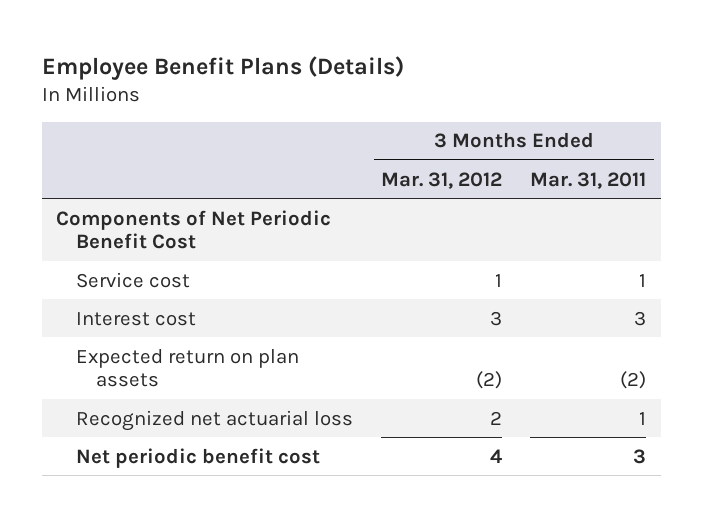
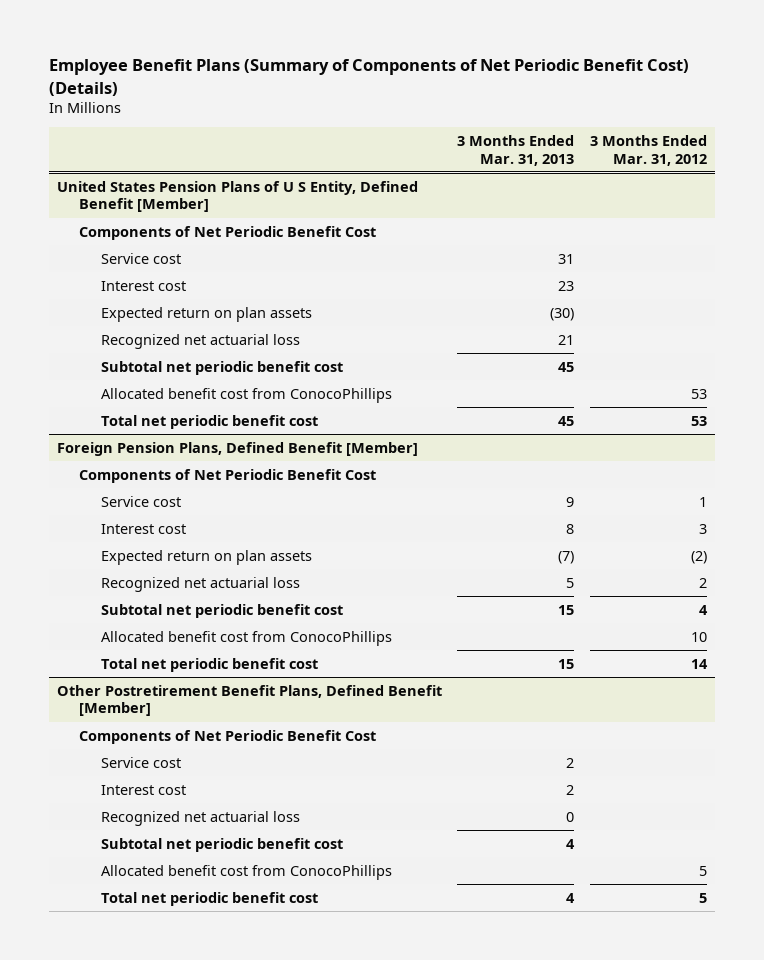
- Employee Benefit Plans (Details)
+ Employee Benefit Plans (Summary of Components of Net Periodic Benefit Cost) (Details)
- | 3 Months Ended Mar. 31, 2012 | 3 Months Ended Mar. 31, 2011
+ | 3 Months Ended Mar. 31, 2013 | 3 Months Ended Mar. 31, 2012
+ United States Pension Plans of U S Entity, Defined Benefit [Member]
+ Components of Net Periodic Benefit Cost
+ Service cost | 31 |
+ Interest cost | 23 |
+ Expected return on plan assets | (30) |
+ Recognized net actuarial loss | 21 |
+ Subtotal net periodic benefit cost | 45 |
+ Allocated benefit cost from ConocoPhillips | | 53
+ Total net periodic benefit cost | 45 | 53
+ Foreign Pension Plans, Defined Benefit [Member]
- Net periodic benefit cost | 4 | 3
+ Subtotal net periodic benefit cost | 15 | 4
+ Allocated benefit cost from ConocoPhillips | | 10
+ Total net periodic benefit cost | 15 | 14
+ Other Postretirement Benefit Plans, Defined Benefit [Member]
+ Components of Net Periodic Benefit Cost
+ Service cost | 2 |
+ Interest cost | 2 |
+ Recognized net actuarial loss | 0 |
+ Subtotal net periodic benefit cost | 4 |
+ Allocated benefit cost from ConocoPhillips | | 5
+ Total net periodic benefit cost | 4 | 5

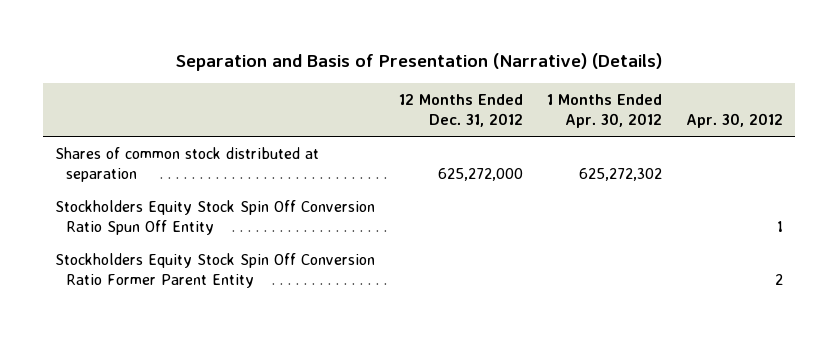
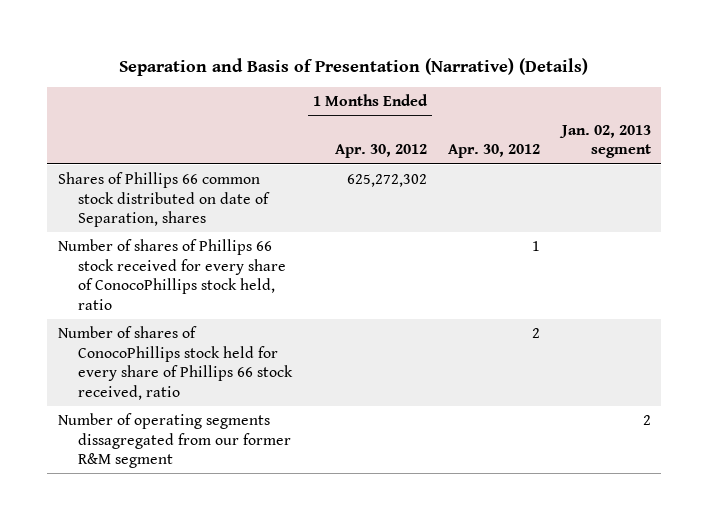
- | 12 Months Ended Dec. 31, 2012 | 1 Months Ended Apr. 30, 2012 | Apr. 30, 2012
+ | 1 Months Ended Apr. 30, 2012 | Apr. 30, 2012 | Jan. 02, 2013 segment
- Shares of common stock distributed at separation | 625,272,000 | 625,272,302 |
- Stockholders Equity Stock Spin Off Conversion Ratio Spun Off Entity | | | 1
- Stockholders Equity Stock Spin Off Conversion Ratio Former Parent Entity | | | 2
+ Shares of Phillips 66 common stock distributed on date of Separation, shares | 625,272,302 | |
+ Number of shares of Phillips 66 stock received for every share of ConocoPhillips stock held, ratio | | 1 |
+ Number of shares of ConocoPhillips stock held for every share of Phillips 66 stock received, ratio | | 2 |
+ Number of operating segments dissagregated from our former R&M segment | | | 2

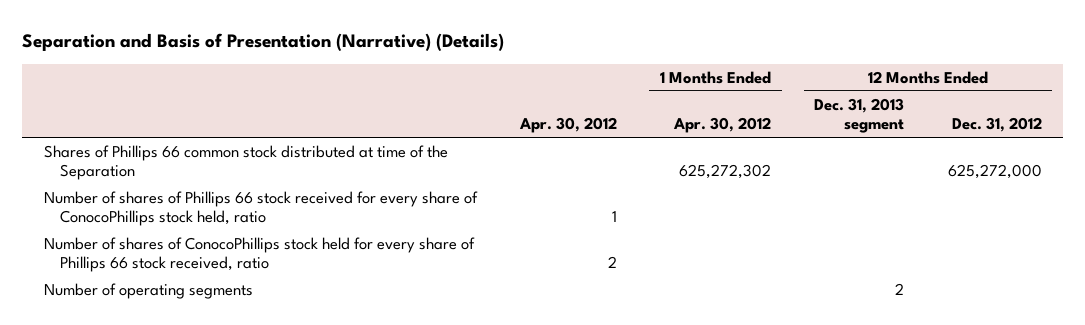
- | 1 Months Ended Apr. 30, 2012 | Apr. 30, 2012 | Jan. 02, 2013 segment
+ | Apr. 30, 2012 | 1 Months Ended Apr. 30, 2012 | 12 Months Ended Dec. 31, 2013 segment | 12 Months Ended Dec. 31, 2012
- Shares of Phillips 66 common stock distributed on date of Separation, shares | 625,272,302 | |
+ Shares of Phillips 66 common stock distributed at time of the Separation | | 625,272,302 | | 625,272,000
- Number of operating segments dissagregated from our former R&M segment | | | 2
+ Number of operating segments | | | 2 |

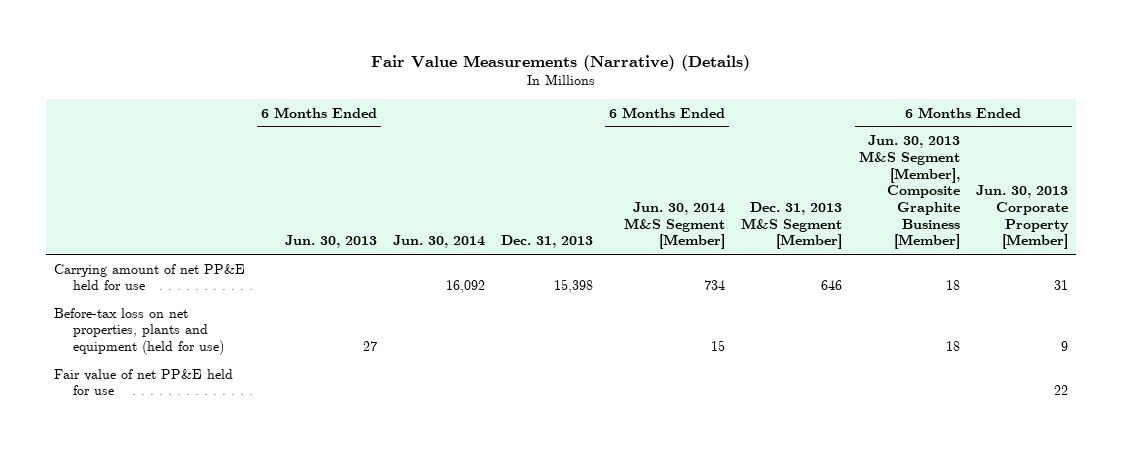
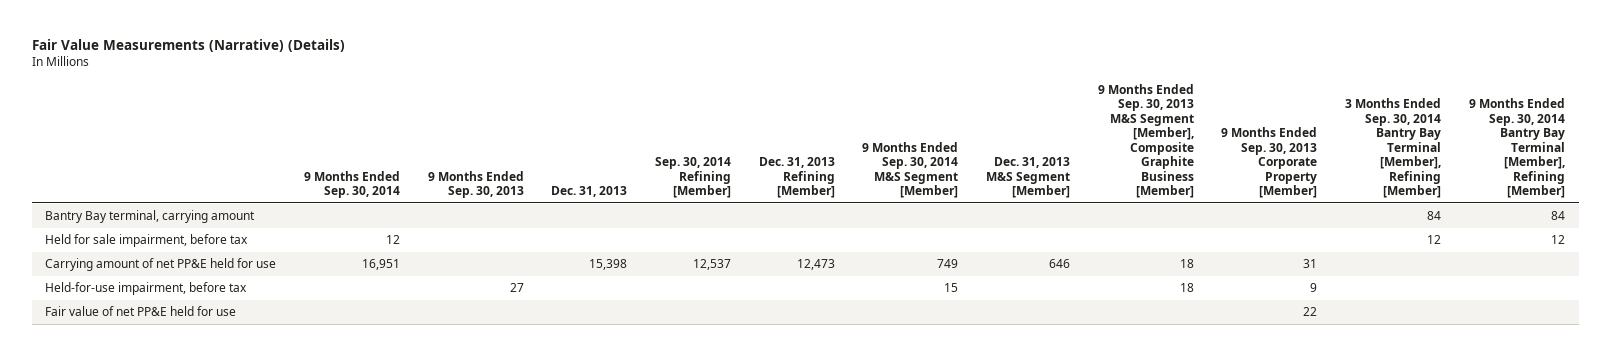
- | 6 Months Ended Jun. 30, 2013 | Jun. 30, 2014 | Dec. 31, 2013 | 6 Months Ended Jun. 30, 2014 M&S Segment [Member] | Dec. 31, 2013 M&S Segment [Member] | 6 Months Ended Jun. 30, 2013 M&S Segment [Member], Composite Graphite Business [Member] | 6 Months Ended Jun. 30, 2013 Corporate Property [Member]
+ | 9 Months Ended Sep. 30, 2014 | 9 Months Ended Sep. 30, 2013 | Dec. 31, 2013 | Sep. 30, 2014 Refining [Member] | Dec. 31, 2013 Refining [Member] | 9 Months Ended Sep. 30, 2014 M&S Segment [Member] | Dec. 31, 2013 M&S Segment [Member] | 9 Months Ended Sep. 30, 2013 M&S Segment [Member], Composite Graphite Business [Member] | 9 Months Ended Sep. 30, 2013 Corporate Property [Member] | 3 Months Ended Sep. 30, 2014 Bantry Bay Terminal [Member], Refining [Member] | 9 Months Ended Sep. 30, 2014 Bantry Bay Terminal [Member], Refining [Member]
+ Bantry Bay terminal, carrying amount | | | | | | | | | | 84 | 84
+ Held for sale impairment, before tax | 12 | | | | | | | | | 12 | 12
- Before-tax loss on net properties, plants and equipment (held for use) | 27 | | | 15 | | 18 | 9
+ Held-for-use impairment, before tax | | 27 | | | | 15 | | 18 | 9 | |

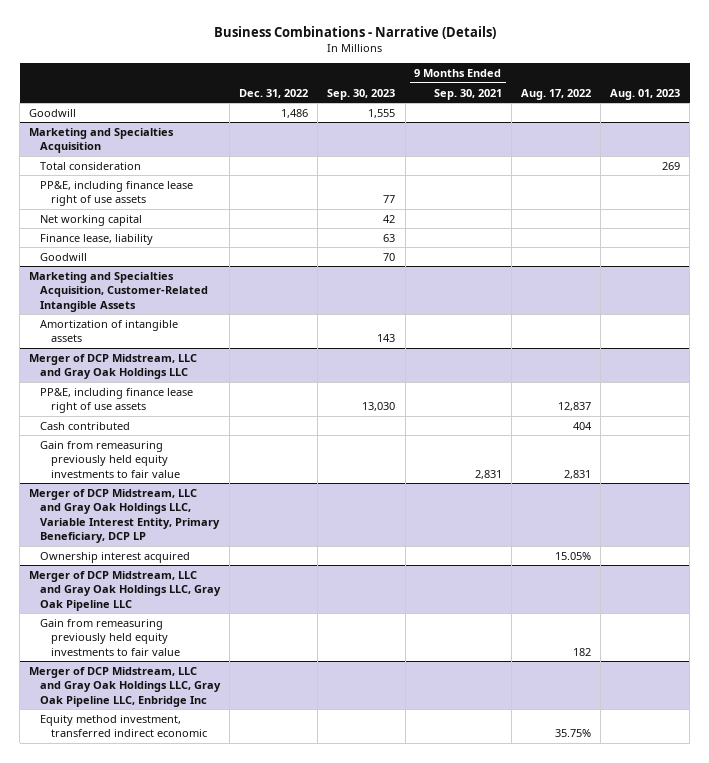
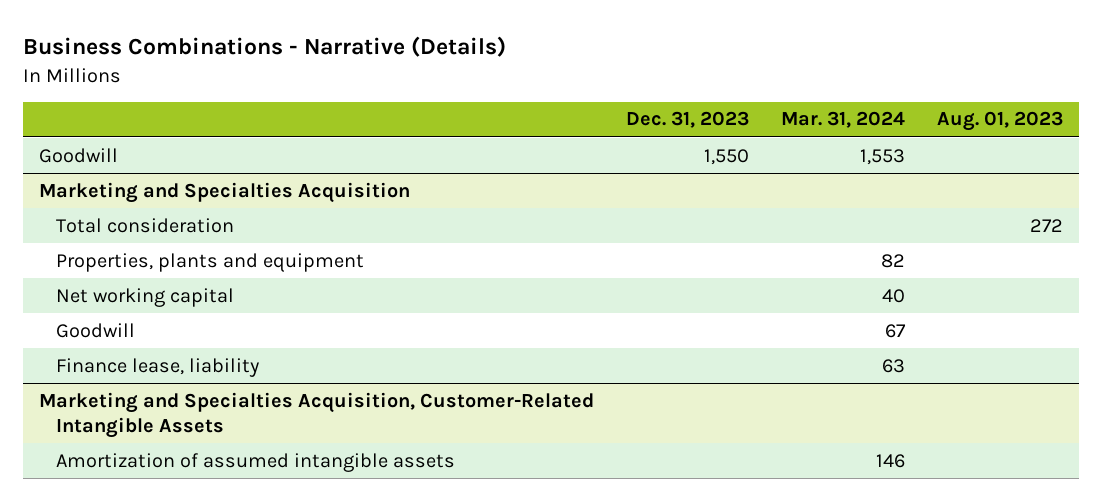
- | Dec. 31, 2022 | Sep. 30, 2023 | 9 Months Ended Sep. 30, 2021 | Aug. 17, 2022 | Aug. 01, 2023
+ | Dec. 31, 2023 | Mar. 31, 2024 | Aug. 01, 2023
@ Marketing and Specialties Acquisition
- Total consideration | | | | | 269
- PP&E, including finance lease right of use assets | | 77 | | |
+ Total consideration | | | 272
+ Properties, plants and equipment | | 82 |
moved down: Finance lease, liability | | 63 |
@ Marketing and Specialties Acquisition, Customer-Related Intangible Assets
- Amortization of intangible assets | | 143 | | |
- Merger of DCP Midstream, LLC and Gray Oak Holdings LLC
- PP&E, including finance lease right of use assets | | 13,030 | | 12,837 |
- Cash contributed | | | | 404 |
- Gain from remeasuring previously held equity investments to fair value | | | 2,831 | 2,831 |
- Merger of DCP Midstream, LLC and Gray Oak Holdings LLC, Variable Interest Entity, Primary Beneficiary, DCP LP
- Ownership interest acquired | | | | 15.05% |
- Merger of DCP Midstream, LLC and Gray Oak Holdings LLC, Gray Oak Pipeline LLC
- Gain from remeasuring previously held equity investments to fair value | | | | 182 |
- Merger of DCP Midstream, LLC and Gray Oak Holdings LLC, Gray Oak Pipeline LLC, Enbridge Inc
- Equity method investment, transferred indirect economic | | | | 35.75% |
@ Marketing and Specialties Acquisition, Customer-Related Intangible Assets
+ Amortization of assumed intangible assets | | 146 |

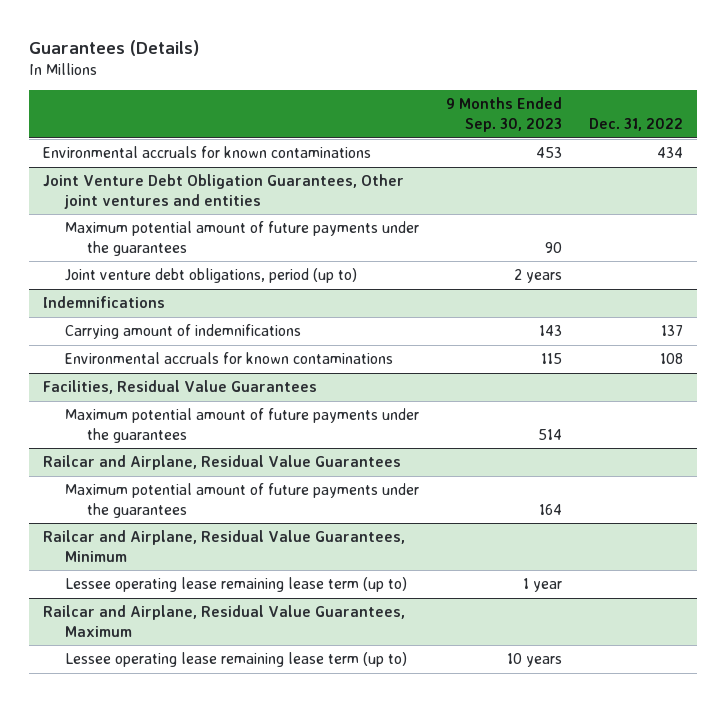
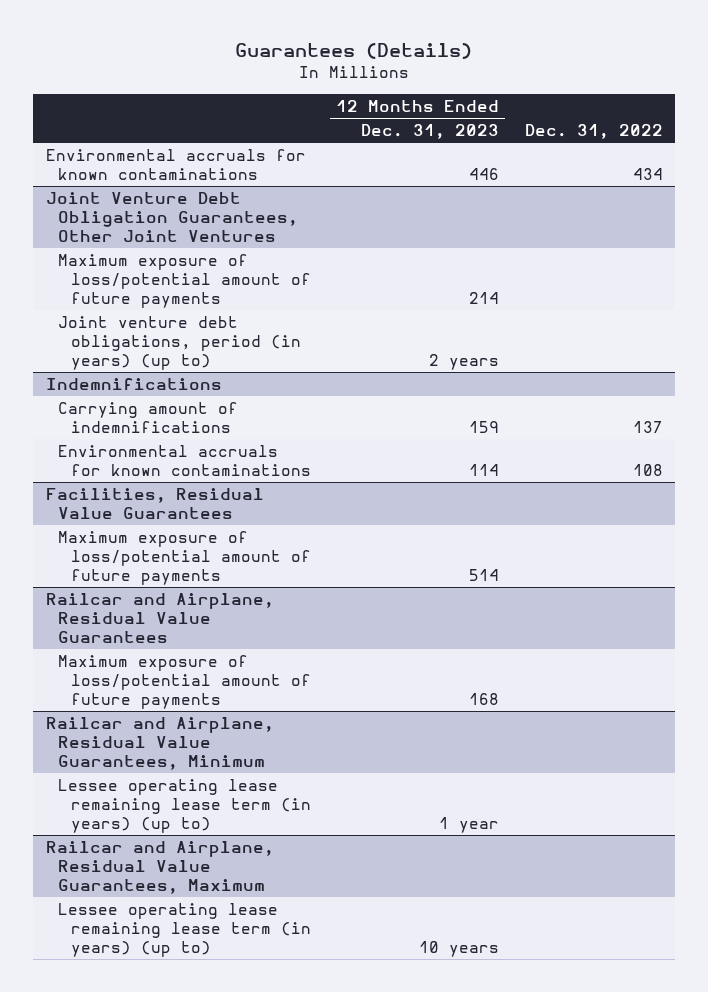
- | 9 Months Ended Sep. 30, 2023 | Dec. 31, 2022
+ | 12 Months Ended Dec. 31, 2023 | Dec. 31, 2022
- Joint Venture Debt Obligation Guarantees, Other joint ventures and entities
- Maximum potential amount of future payments under the guarantees | 90 |
- Joint venture debt obligations, period (up to) | 2 years |
+ Joint Venture Debt Obligation Guarantees, Other Joint Ventures
+ Maximum exposure of loss/potential amount of future payments | 214 |
+ Joint venture debt obligations, period (in years) (up to) | 2 years |
@ Facilities, Residual Value Guarantees
- Maximum potential amount of future payments under the guarantees | 514 |
+ Maximum exposure of loss/potential amount of future payments | 514 |
@ Railcar and Airplane, Residual Value Guarantees
- Maximum potential amount of future payments under the guarantees | 164 |
+ Maximum exposure of loss/potential amount of future payments | 168 |
@ Railcar and Airplane, Residual Value Guarantees, Minimum
- Lessee operating lease remaining lease term (up to) | 1 year |
+ Lessee operating lease remaining lease term (in years) (up to) | 1 year |
@ Railcar and Airplane, Residual Value Guarantees, Maximum
- Lessee operating lease remaining lease term (up to) | 10 years |
+ Lessee operating lease remaining lease term (in years) (up to) | 10 years |

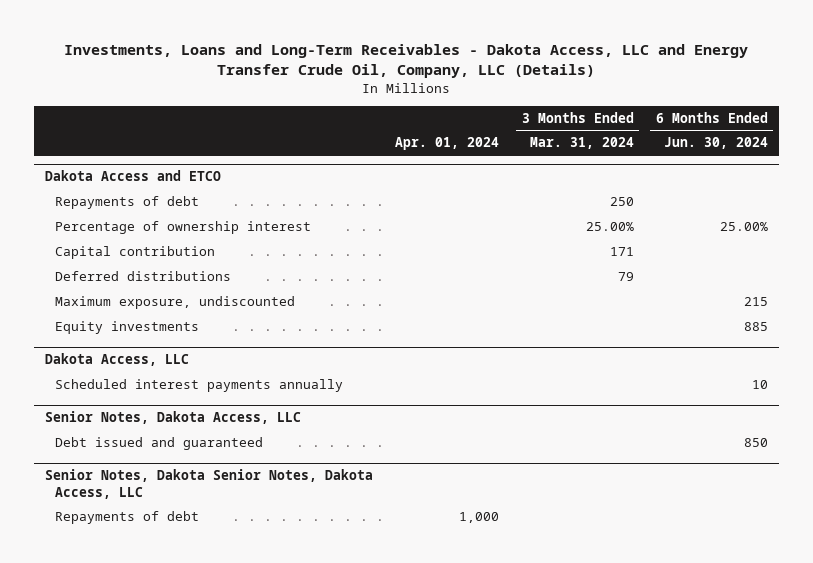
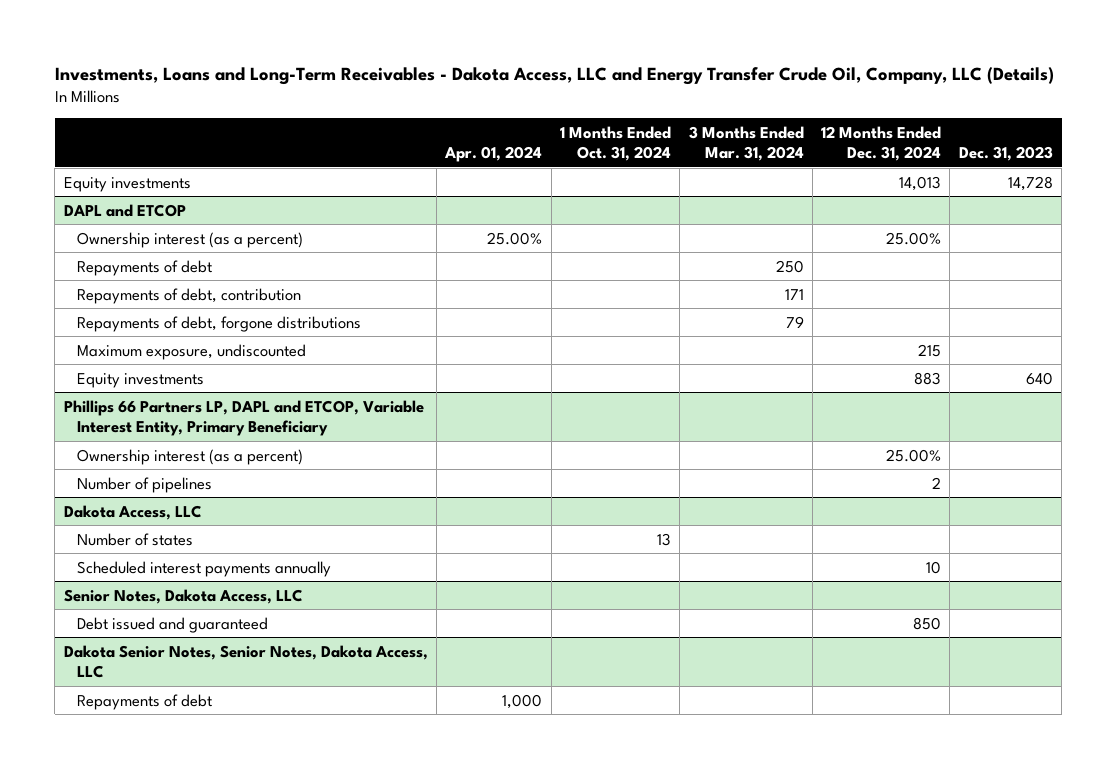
- | Apr. 01, 2024 | 3 Months Ended Mar. 31, 2024 | 6 Months Ended Jun. 30, 2024
+ | Apr. 01, 2024 | 1 Months Ended Oct. 31, 2024 | 3 Months Ended Mar. 31, 2024 | 12 Months Ended Dec. 31, 2024 | Dec. 31, 2023
- Dakota Access and ETCO
+ Equity investments | | | | 14,013 | 14,728
+ DAPL and ETCOP
+ Ownership interest (as a percent) | 25.00% | | | 25.00% |
- Percentage of ownership interest | | 25.00% | 25.00%
- Capital contribution | | 171 |
- Deferred distributions | | 79 |
+ Repayments of debt, contribution | | | 171 | |
+ Repayments of debt, forgone distributions | | | 79 | |
+ Phillips 66 Partners LP, DAPL and ETCOP, Variable Interest Entity, Primary Beneficiary
+ Ownership interest (as a percent) | | | | 25.00% |
+ Number of pipelines | | | | 2 |
@ Dakota Access, LLC
+ Number of states | | 13 | | |
- Senior Notes, Dakota Senior Notes, Dakota Access, LLC
+ Dakota Senior Notes, Senior Notes, Dakota Access, LLC

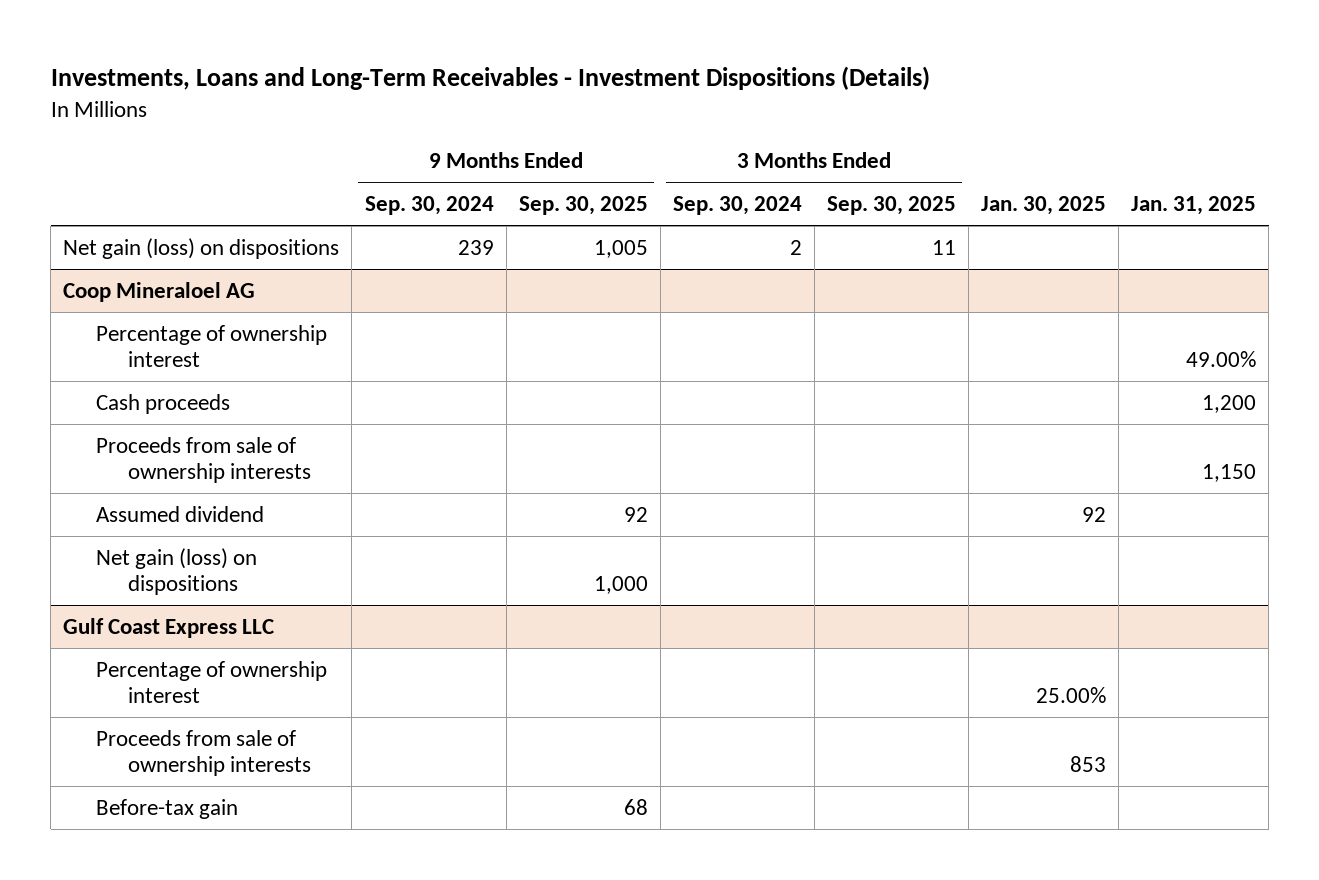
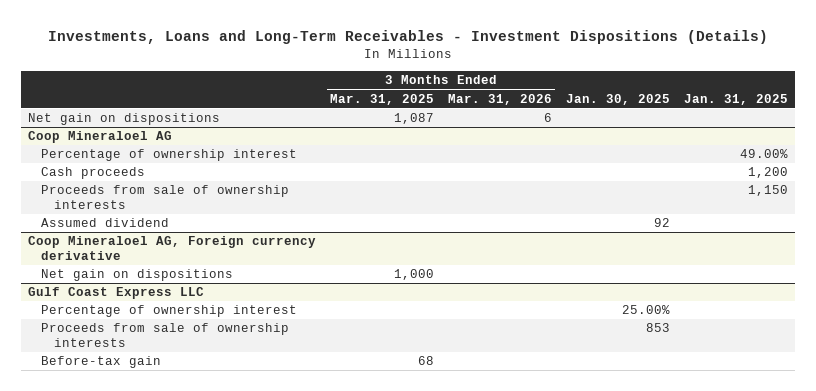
- | 9 Months Ended Sep. 30, 2024 | 9 Months Ended Sep. 30, 2025 | 3 Months Ended Sep. 30, 2024 | 3 Months Ended Sep. 30, 2025 | Jan. 30, 2025 | Jan. 31, 2025
+ | 3 Months Ended Mar. 31, 2025 | 3 Months Ended Mar. 31, 2026 | Jan. 30, 2025 | Jan. 31, 2025
- Net gain (loss) on dispositions | 239 | 1,005 | 2 | 11 | |
+ Net gain on dispositions | 1,087 | 6 | |
@ Coop Mineraloel AG
- Net gain (loss) on dispositions | | 1,000 | | | |
+ Coop Mineraloel AG, Foreign currency derivative
+ Net gain on dispositions | 1,000 | | |

